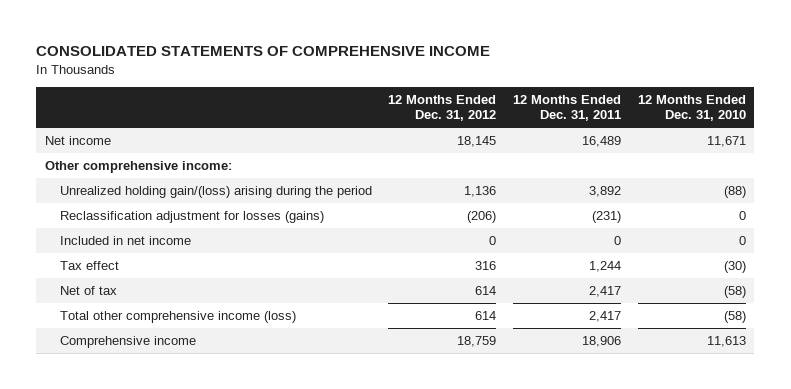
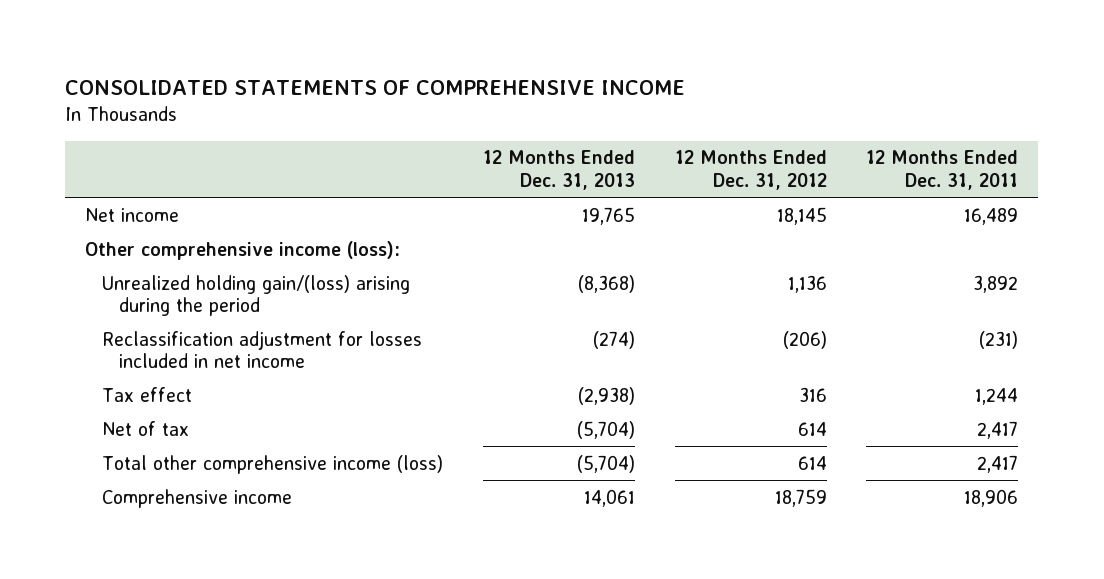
- | 12 Months Ended Dec. 31, 2012 | 12 Months Ended Dec. 31, 2011 | 12 Months Ended Dec. 31, 2010
+ | 12 Months Ended Dec. 31, 2013 | 12 Months Ended Dec. 31, 2012 | 12 Months Ended Dec. 31, 2011
- Other comprehensive income:
+ Other comprehensive income (loss):
- Reclassification adjustment for losses (gains) | (206) | (231) | 0
- Included in net income | 0 | 0 | 0
+ Reclassification adjustment for losses included in net income | (274) | (206) | (231)

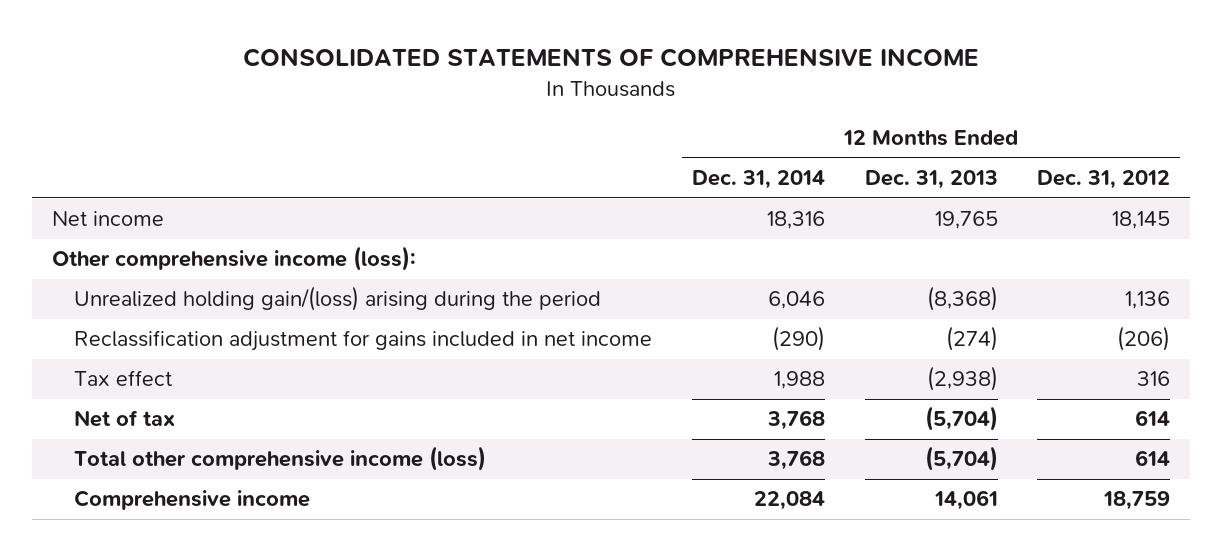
- | 12 Months Ended Dec. 31, 2013 | 12 Months Ended Dec. 31, 2012 | 12 Months Ended Dec. 31, 2011
+ | 12 Months Ended Dec. 31, 2014 | 12 Months Ended Dec. 31, 2013 | 12 Months Ended Dec. 31, 2012
- Reclassification adjustment for losses included in net income | (274) | (206) | (231)
+ Reclassification adjustment for gains included in net income | (290) | (274) | (206)

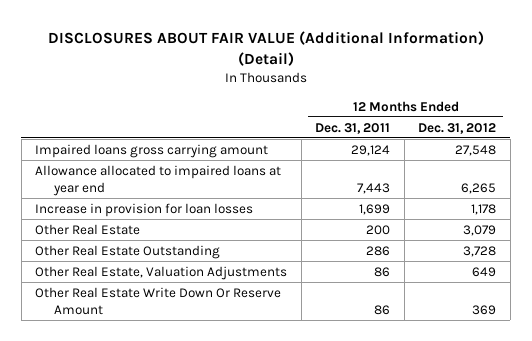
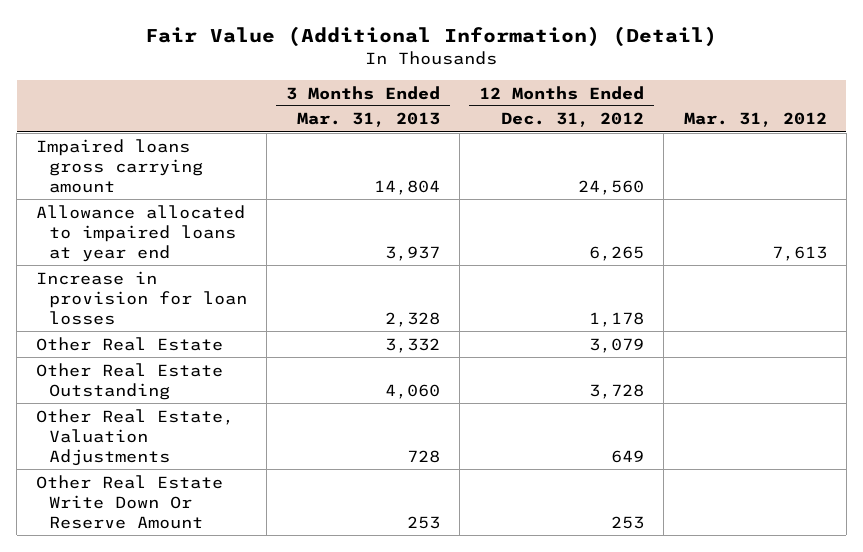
- DISCLOSURES ABOUT FAIR VALUE (Additional Information) (Detail)
+ Fair Value (Additional Information) (Detail)
- | 12 Months Ended Dec. 31, 2011 | 12 Months Ended Dec. 31, 2012
+ | 3 Months Ended Mar. 31, 2013 | 12 Months Ended Dec. 31, 2012 | Mar. 31, 2012
- Impaired loans gross carrying amount | 29,124 | 27,548
+ Impaired loans gross carrying amount | 14,804 | 24,560 |
- Other Real Estate Write Down Or Reserve Amount | 86 | 369
+ Other Real Estate Write Down Or Reserve Amount | 253 | 253 |

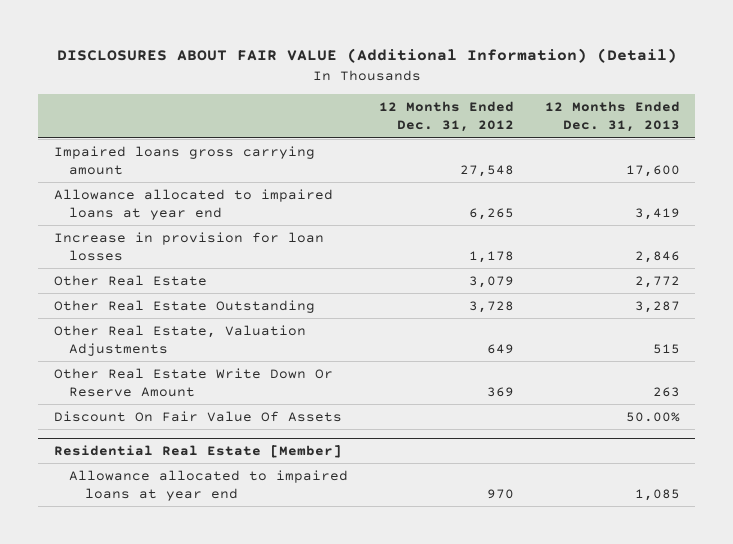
- Fair Value (Additional Information) (Detail)
+ DISCLOSURES ABOUT FAIR VALUE (Additional Information) (Detail)
- | 3 Months Ended Mar. 31, 2013 | 12 Months Ended Dec. 31, 2012 | Mar. 31, 2012
+ | 12 Months Ended Dec. 31, 2012 | 12 Months Ended Dec. 31, 2013
- Impaired loans gross carrying amount | 14,804 | 24,560 |
+ Impaired loans gross carrying amount | 27,548 | 17,600
- Other Real Estate Write Down Or Reserve Amount | 253 | 253 |
+ Other Real Estate Write Down Or Reserve Amount | 369 | 263
+ Discount On Fair Value Of Assets | | 50.00%
+ Residential Real Estate [Member]
+ Allowance allocated to impaired loans at year end | 970 | 1,085

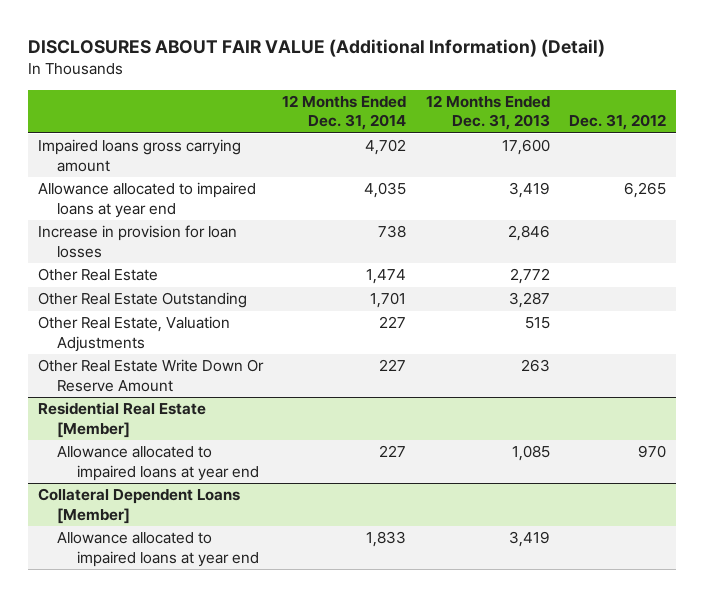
- | 12 Months Ended Dec. 31, 2012 | 12 Months Ended Dec. 31, 2013
+ | 12 Months Ended Dec. 31, 2014 | 12 Months Ended Dec. 31, 2013 | Dec. 31, 2012
- Discount On Fair Value Of Assets | | 50.00%
+ Collateral Dependent Loans [Member]
+ Allowance allocated to impaired loans at year end | 1,833 | 3,419 |

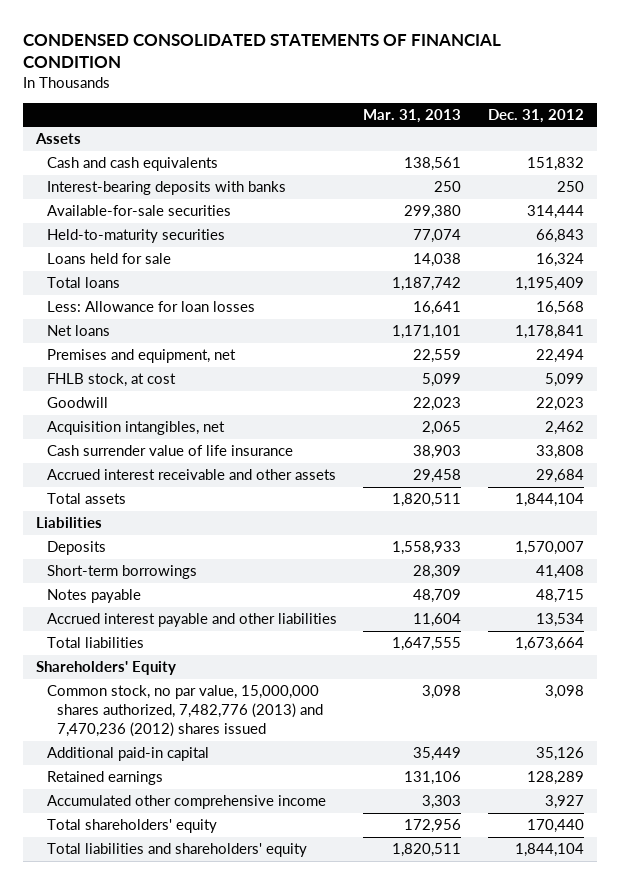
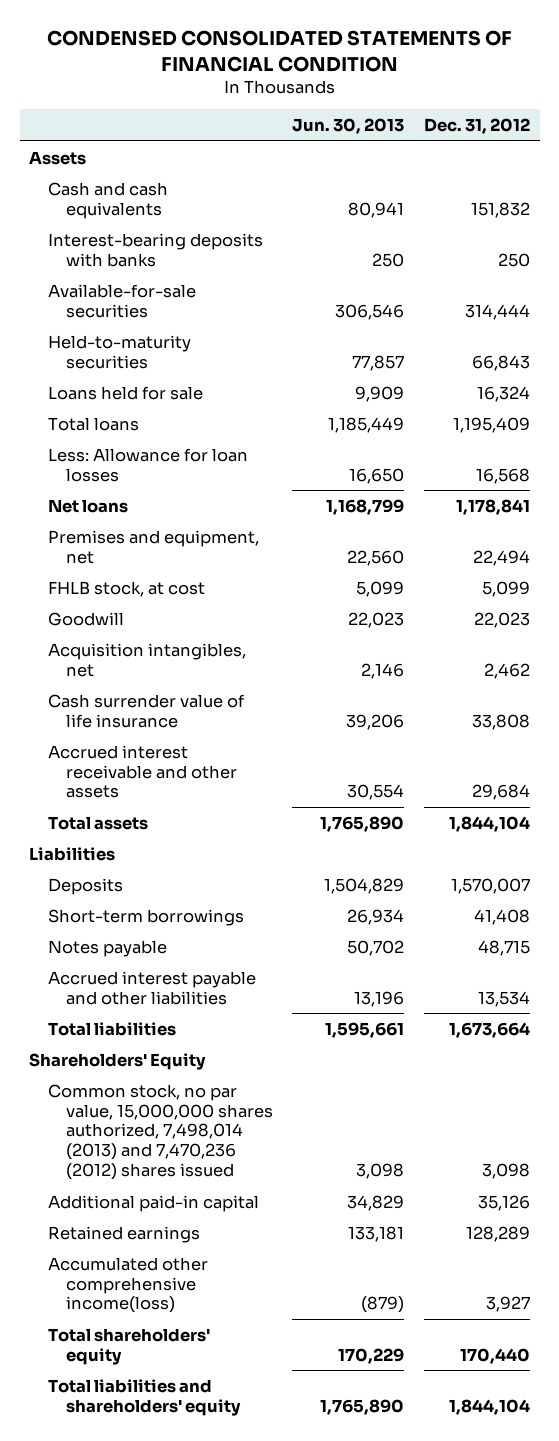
- | Mar. 31, 2013 | Dec. 31, 2012
+ | Jun. 30, 2013 | Dec. 31, 2012
- Common stock, no par value, 15,000,000 shares authorized, 7,482,776 (2013) and 7,470,236 (2012) shares issued | 3,098 | 3,098
+ Common stock, no par value, 15,000,000 shares authorized, 7,498,014 (2013) and 7,470,236 (2012) shares issued | 3,098 | 3,098
- Accumulated other comprehensive income | 3,303 | 3,927
+ Accumulated other comprehensive income(loss) | (879) | 3,927

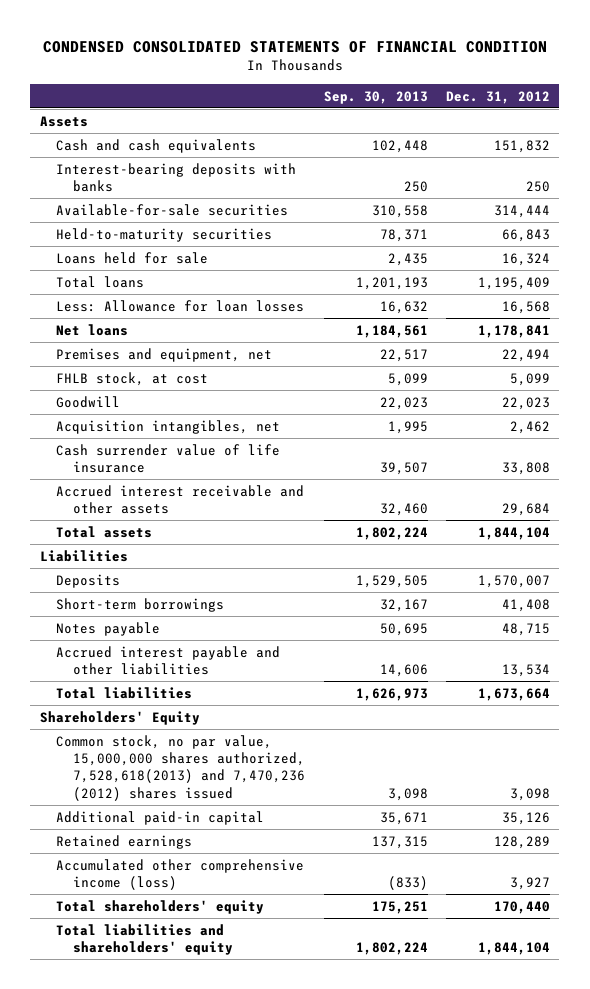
- | Jun. 30, 2013 | Dec. 31, 2012
+ | Sep. 30, 2013 | Dec. 31, 2012
- Common stock, no par value, 15,000,000 shares authorized, 7,498,014 (2013) and 7,470,236 (2012) shares issued | 3,098 | 3,098
+ Common stock, no par value, 15,000,000 shares authorized, 7,528,618(2013) and 7,470,236 (2012) shares issued | 3,098 | 3,098
- Accumulated other comprehensive income(loss) | (879) | 3,927
+ Accumulated other comprehensive income (loss) | (833) | 3,927

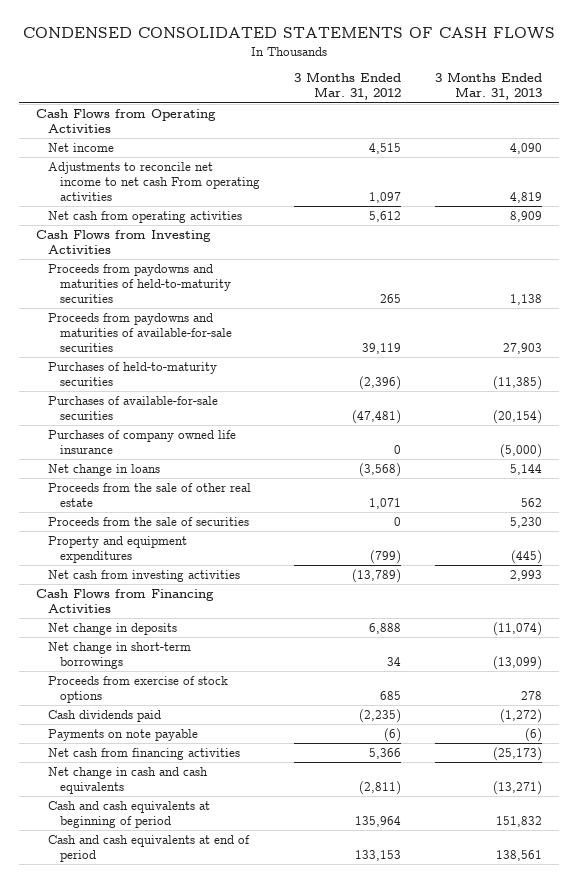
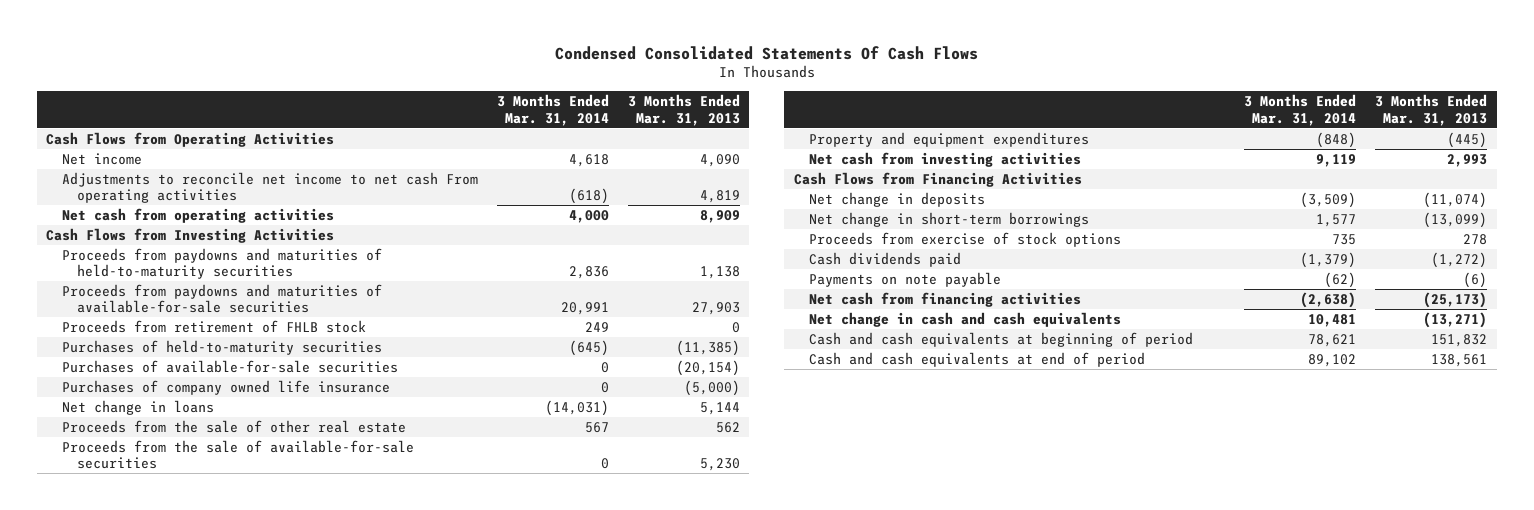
- CONDENSED CONSOLIDATED STATEMENTS OF CASH FLOWS
+ Condensed Consolidated Statements Of Cash Flows
- | 3 Months Ended Mar. 31, 2012 | 3 Months Ended Mar. 31, 2013
+ | 3 Months Ended Mar. 31, 2014 | 3 Months Ended Mar. 31, 2013
+ Proceeds from retirement of FHLB stock | 249 | 0
- Proceeds from the sale of securities | 0 | 5,230
+ Proceeds from the sale of available-for-sale securities | 0 | 5,230

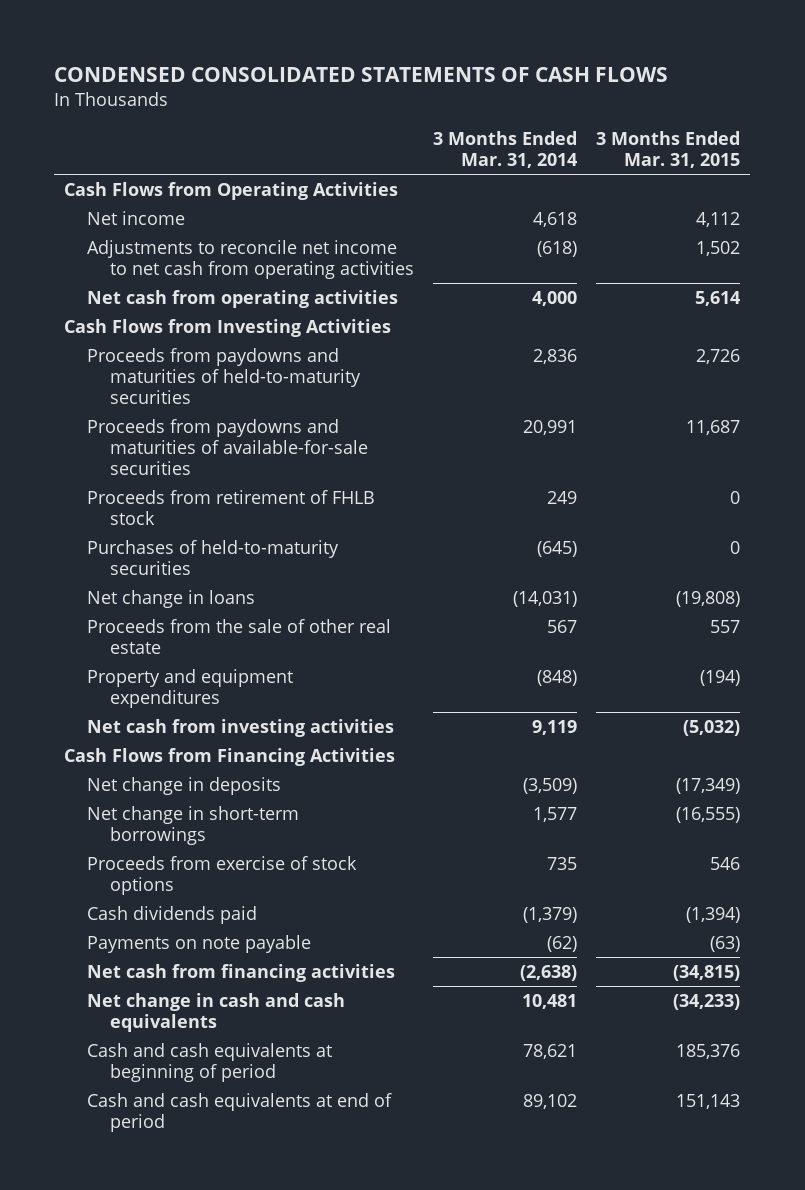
- Condensed Consolidated Statements Of Cash Flows
+ CONDENSED CONSOLIDATED STATEMENTS OF CASH FLOWS
- | 3 Months Ended Mar. 31, 2014 | 3 Months Ended Mar. 31, 2013
+ | 3 Months Ended Mar. 31, 2014 | 3 Months Ended Mar. 31, 2015
- Adjustments to reconcile net income to net cash From operating activities | (618) | 4,819
+ Adjustments to reconcile net income to net cash from operating activities | (618) | 1,502
- Purchases of available-for-sale securities | 0 | (20,154)
- Purchases of company owned life insurance | 0 | (5,000)
- Proceeds from the sale of available-for-sale securities | 0 | 5,230

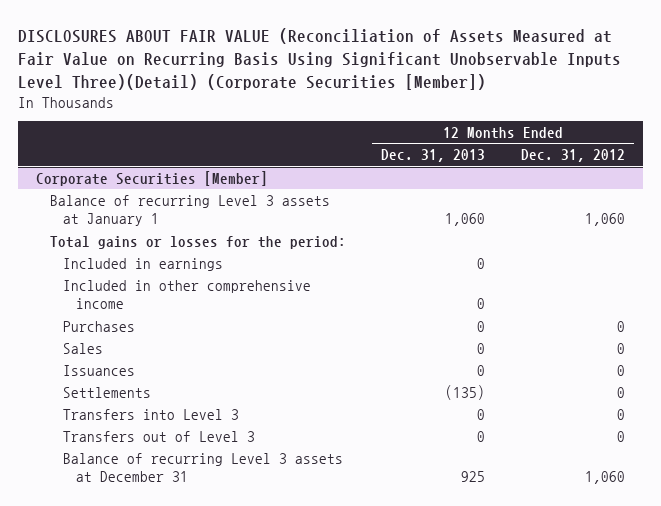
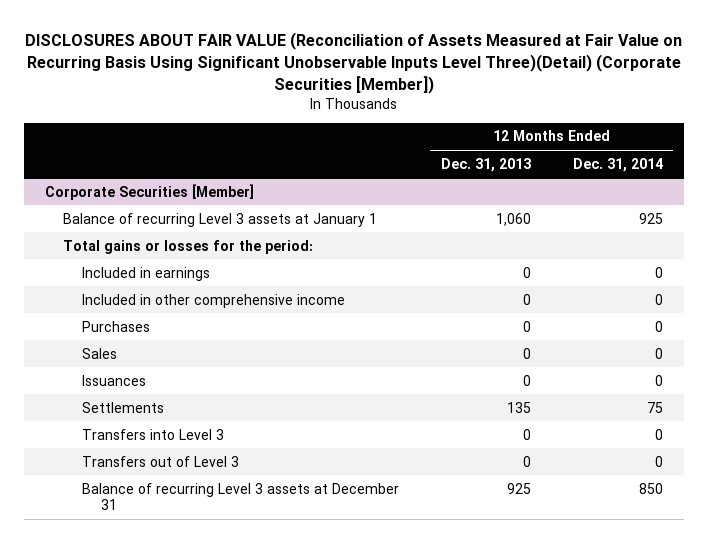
- | 12 Months Ended Dec. 31, 2013 | 12 Months Ended Dec. 31, 2012
+ | 12 Months Ended Dec. 31, 2013 | 12 Months Ended Dec. 31, 2014
@ Corporate Securities [Member]
- Settlements | (135) | 0
+ Settlements | 135 | 75

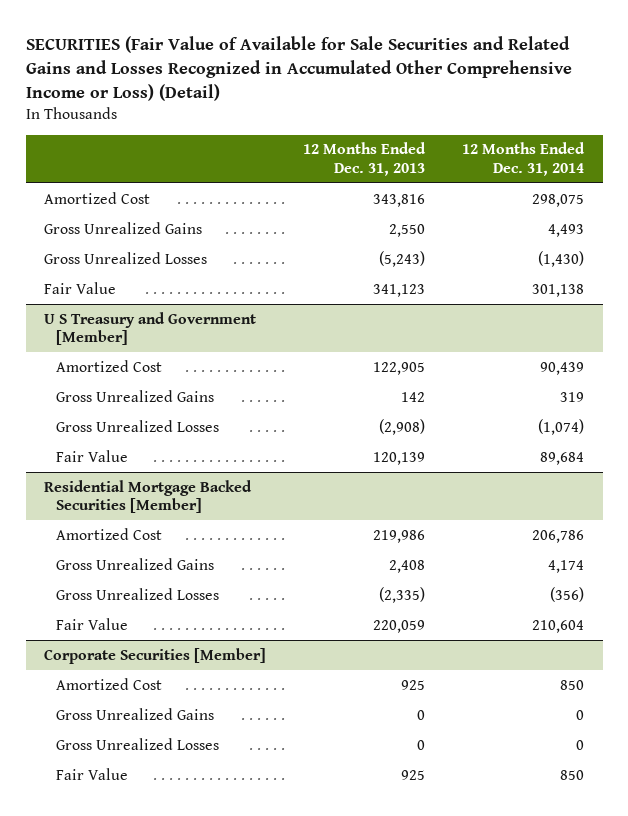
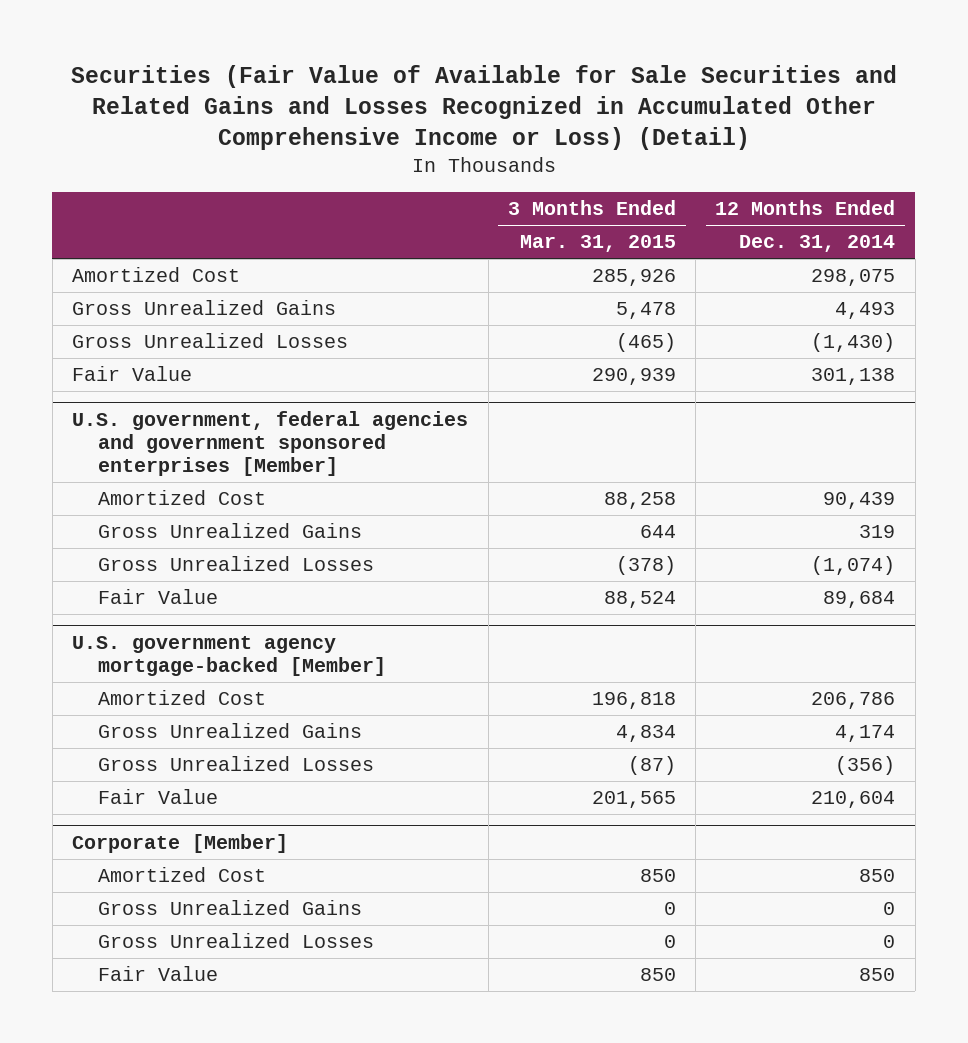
- SECURITIES (Fair Value of Available for Sale Securities and Related Gains and Losses Recognized in Accumulated Other Comprehensive Income or Loss) (Detail)
+ Securities (Fair Value of Available for Sale Securities and Related Gains and Losses Recognized in Accumulated Other Comprehensive Income or Loss) (Detail)
- | 12 Months Ended Dec. 31, 2013 | 12 Months Ended Dec. 31, 2014
+ | 3 Months Ended Mar. 31, 2015 | 12 Months Ended Dec. 31, 2014
- U S Treasury and Government [Member]
+ U.S. government, federal agencies and government sponsored enterprises [Member]
- Residential Mortgage Backed Securities [Member]
+ U.S. government agency mortgage-backed [Member]
- Corporate Securities [Member]
+ Corporate [Member]

